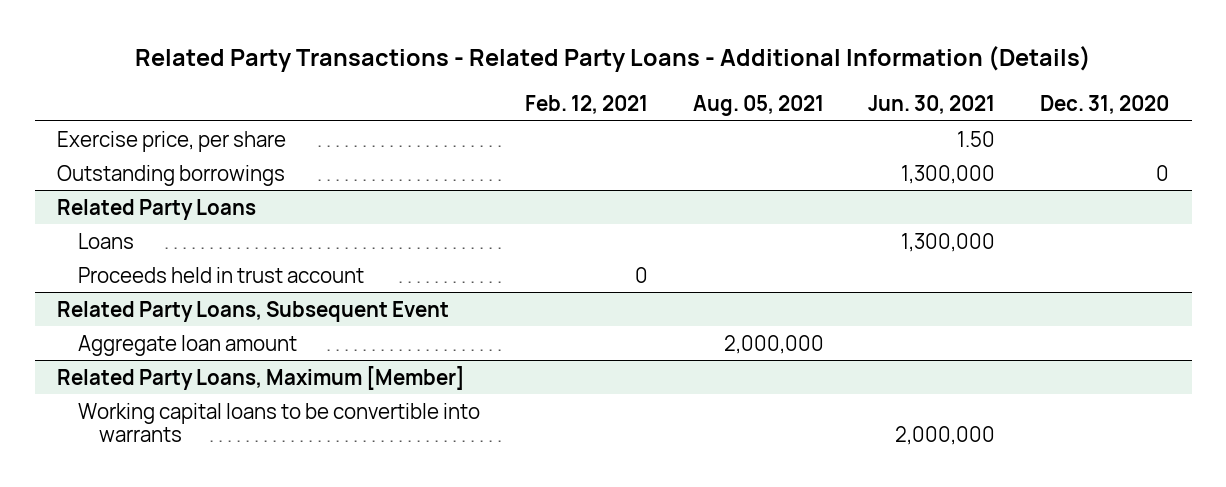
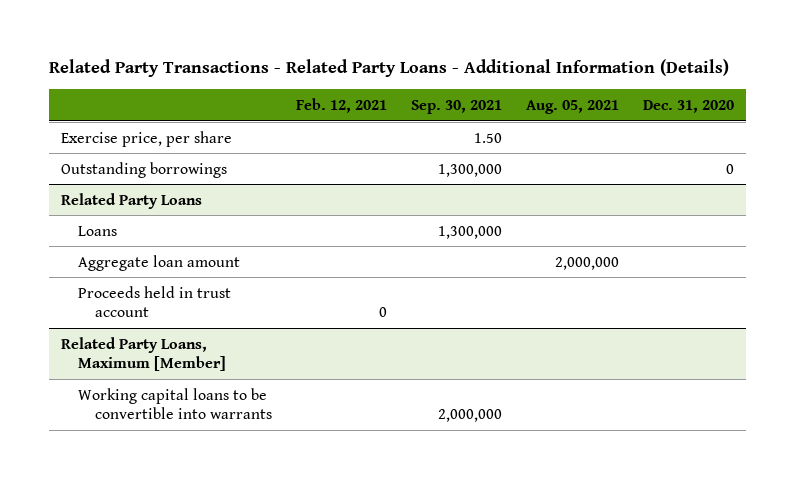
- | Feb. 12, 2021 | Aug. 05, 2021 | Jun. 30, 2021 | Dec. 31, 2020
+ | Feb. 12, 2021 | Sep. 30, 2021 | Aug. 05, 2021 | Dec. 31, 2020
@ Related Party Loans
+ Aggregate loan amount | | | 2,000,000 |
- Related Party Loans, Subsequent Event
- Aggregate loan amount | | 2,000,000 | |

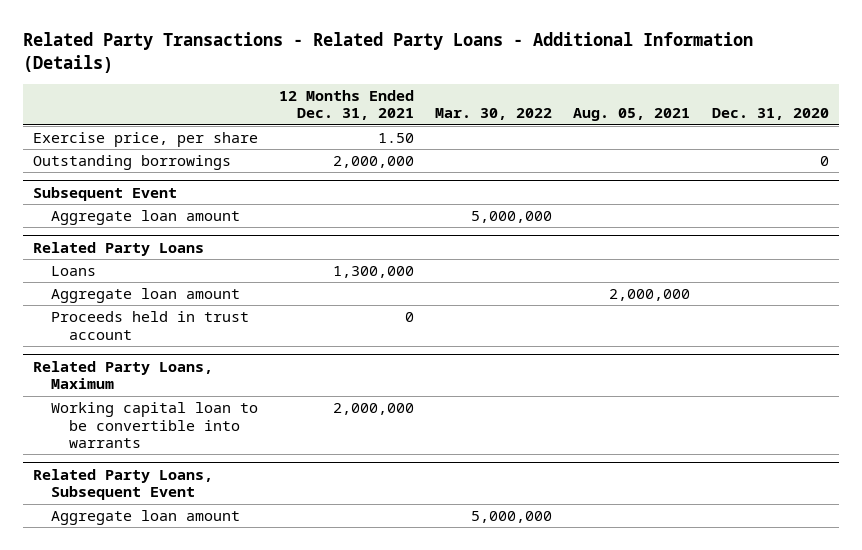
- | Feb. 12, 2021 | Sep. 30, 2021 | Aug. 05, 2021 | Dec. 31, 2020
+ | 12 Months Ended Dec. 31, 2021 | Mar. 30, 2022 | Aug. 05, 2021 | Dec. 31, 2020
+ Subsequent Event
+ Aggregate loan amount | | 5,000,000 | |
- Related Party Loans, Maximum [Member]
- Working capital loans to be convertible into warrants | | 2,000,000 | |
+ Related Party Loans, Maximum
+ Working capital loan to be convertible into warrants | 2,000,000 | | |
+ Related Party Loans, Subsequent Event
+ Aggregate loan amount | | 5,000,000 | |

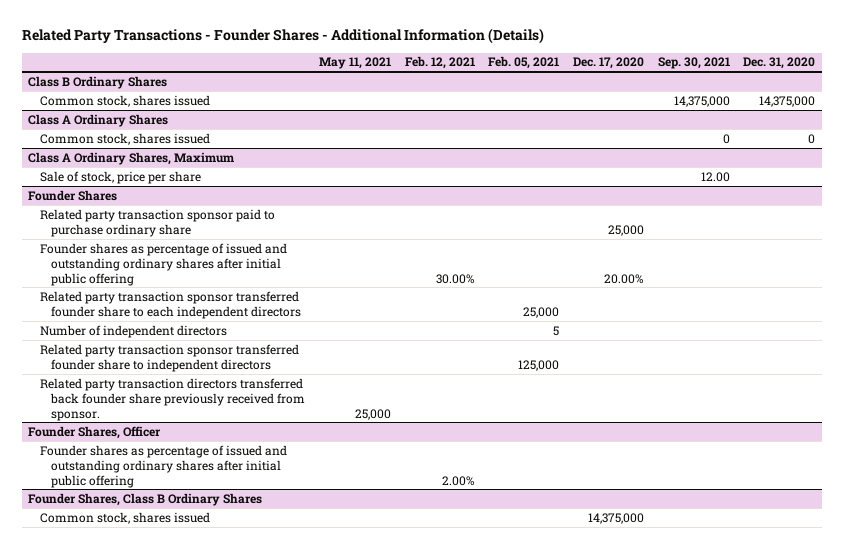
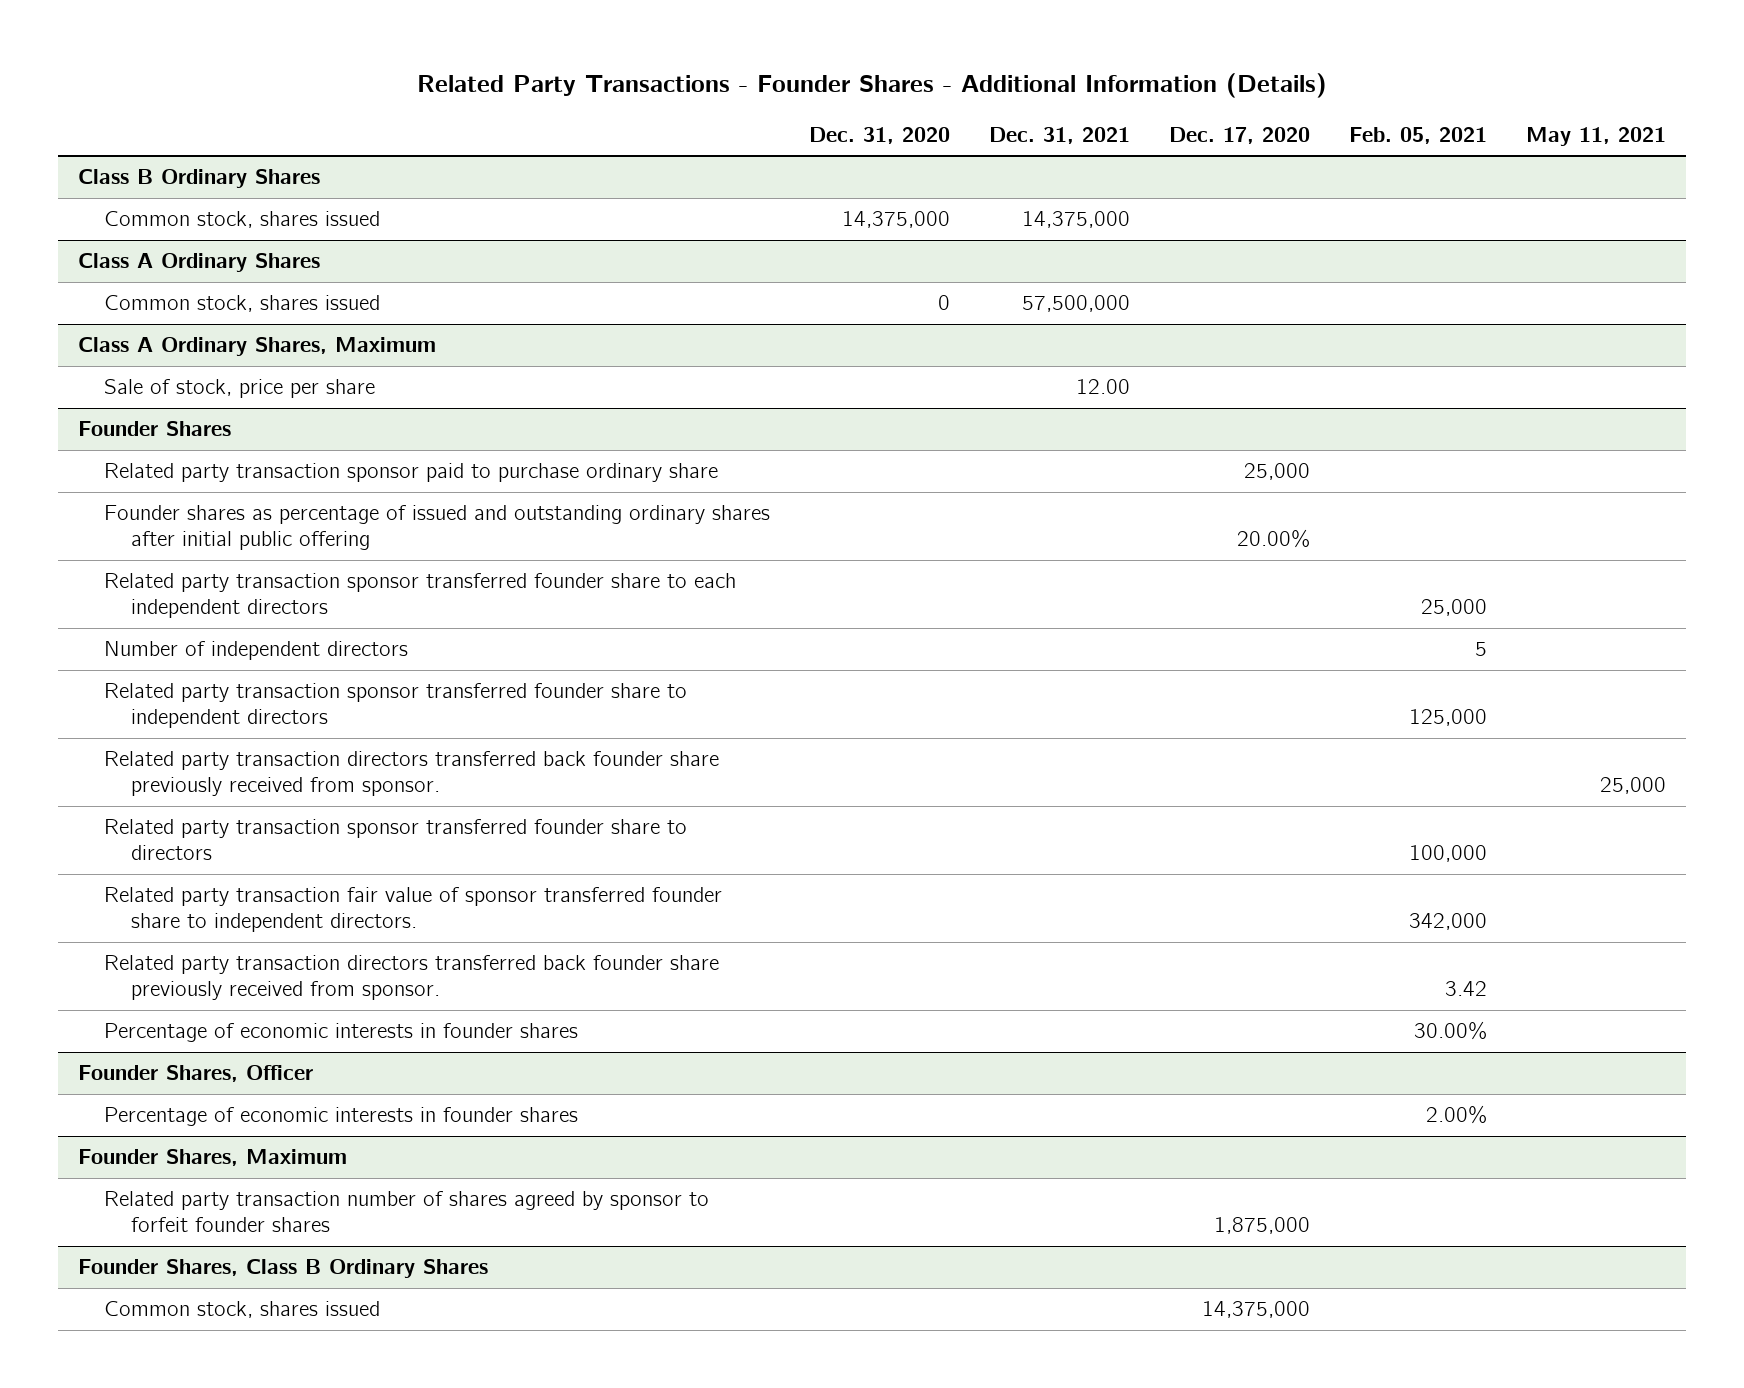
- | May 11, 2021 | Feb. 12, 2021 | Feb. 05, 2021 | Dec. 17, 2020 | Sep. 30, 2021 | Dec. 31, 2020
+ | Dec. 31, 2020 | Dec. 31, 2021 | Dec. 17, 2020 | Feb. 05, 2021 | May 11, 2021
@ Founder Shares
+ Related party transaction sponsor transferred founder share to directors | | | | 100,000 |
+ Related party transaction fair value of sponsor transferred founder share to independent directors. | | | | 342,000 |
+ Related party transaction directors transferred back founder share previously received from sponsor. | | | | 3.42 |
+ Percentage of economic interests in founder shares | | | | 30.00% |
@ Founder Shares, Officer
- Founder shares as percentage of issued and outstanding ordinary shares after initial public offering | | 2.00% | | | |
+ Percentage of economic interests in founder shares | | | | 2.00% |
+ Founder Shares, Maximum
+ Related party transaction number of shares agreed by sponsor to forfeit founder shares | | | 1,875,000 | |

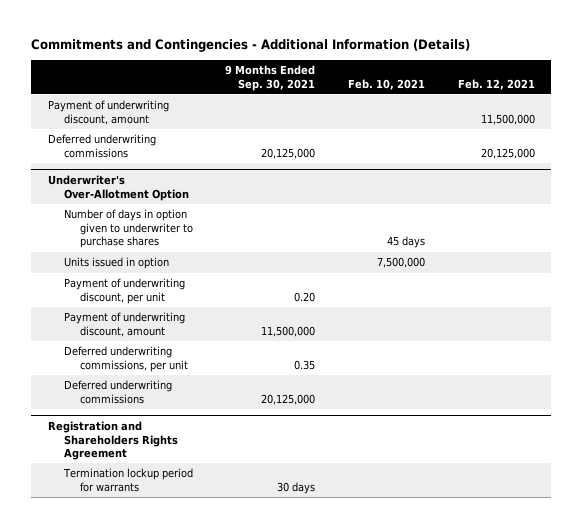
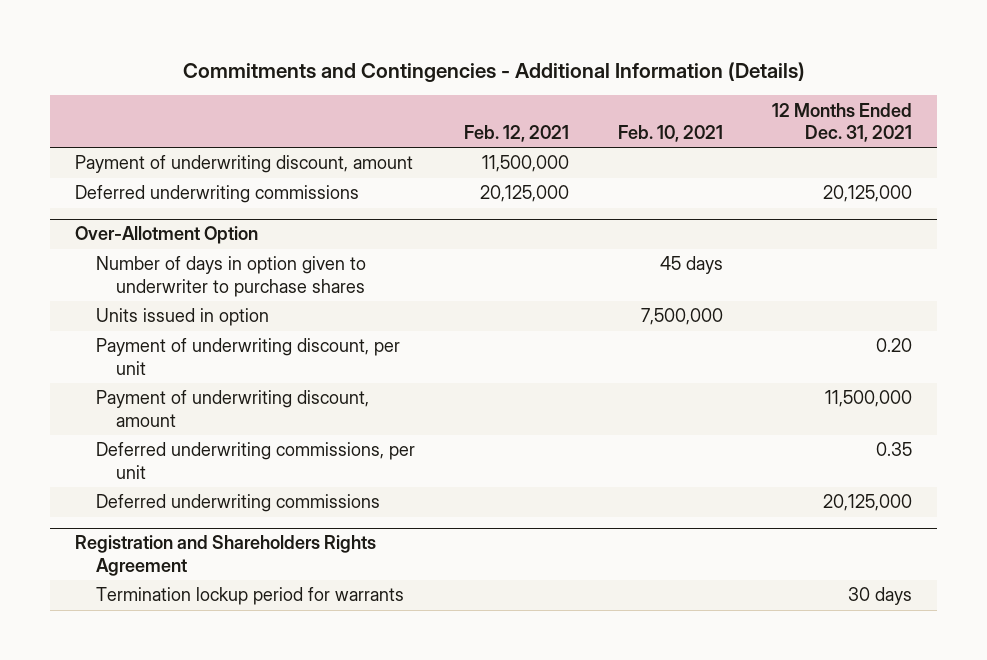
- | 9 Months Ended Sep. 30, 2021 | Feb. 10, 2021 | Feb. 12, 2021
+ | Feb. 12, 2021 | Feb. 10, 2021 | 12 Months Ended Dec. 31, 2021
- Underwriter's Over-Allotment Option
+ Over-Allotment Option

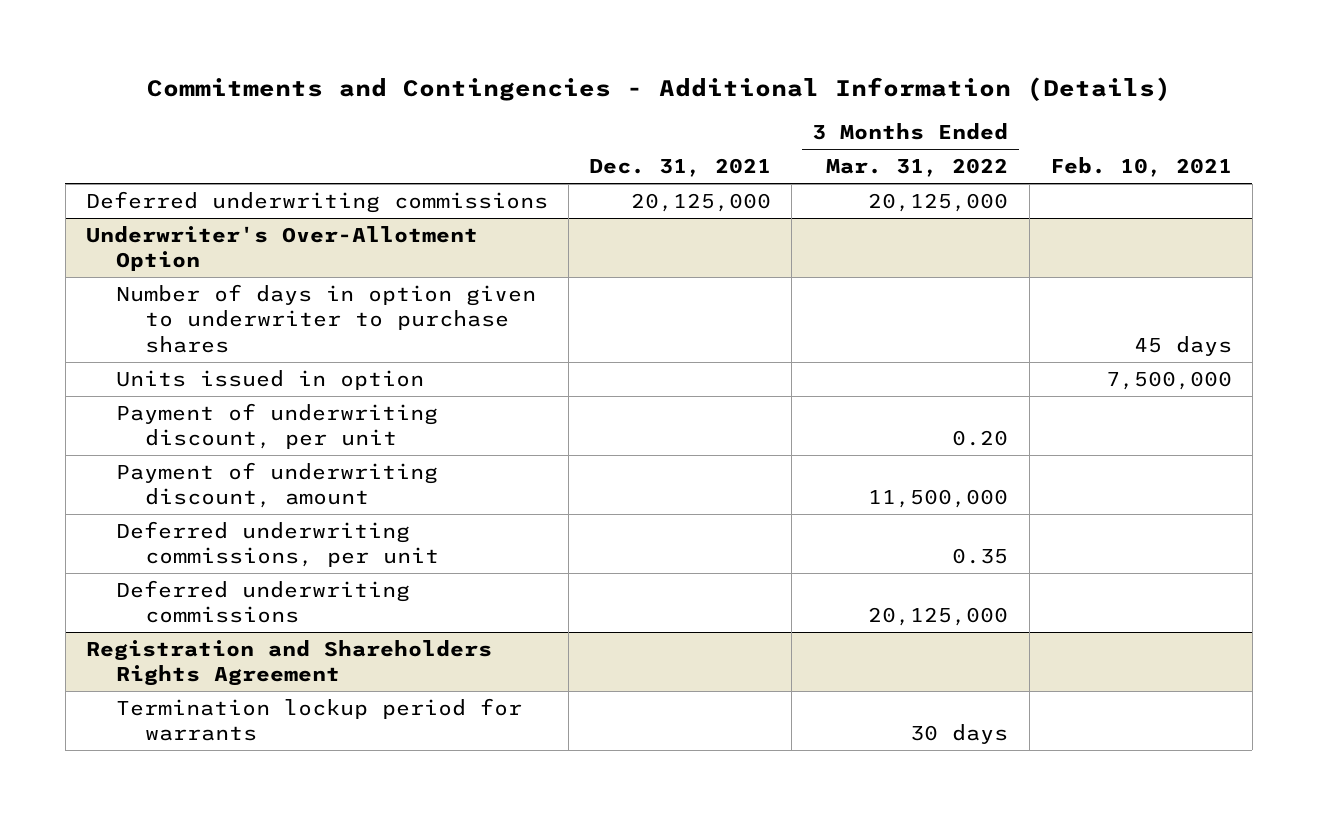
- | Feb. 12, 2021 | Feb. 10, 2021 | 12 Months Ended Dec. 31, 2021
+ | Dec. 31, 2021 | 3 Months Ended Mar. 31, 2022 | Feb. 10, 2021
- Payment of underwriting discount, amount | 11,500,000 | |
- Over-Allotment Option
+ Underwriter's Over-Allotment Option

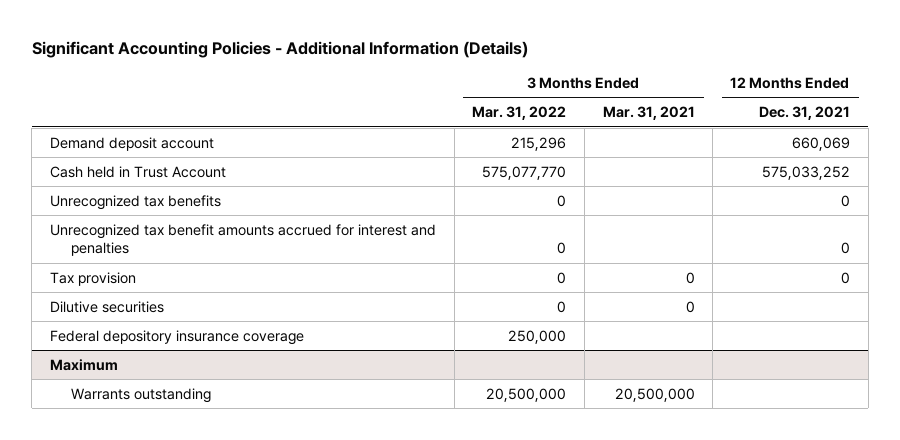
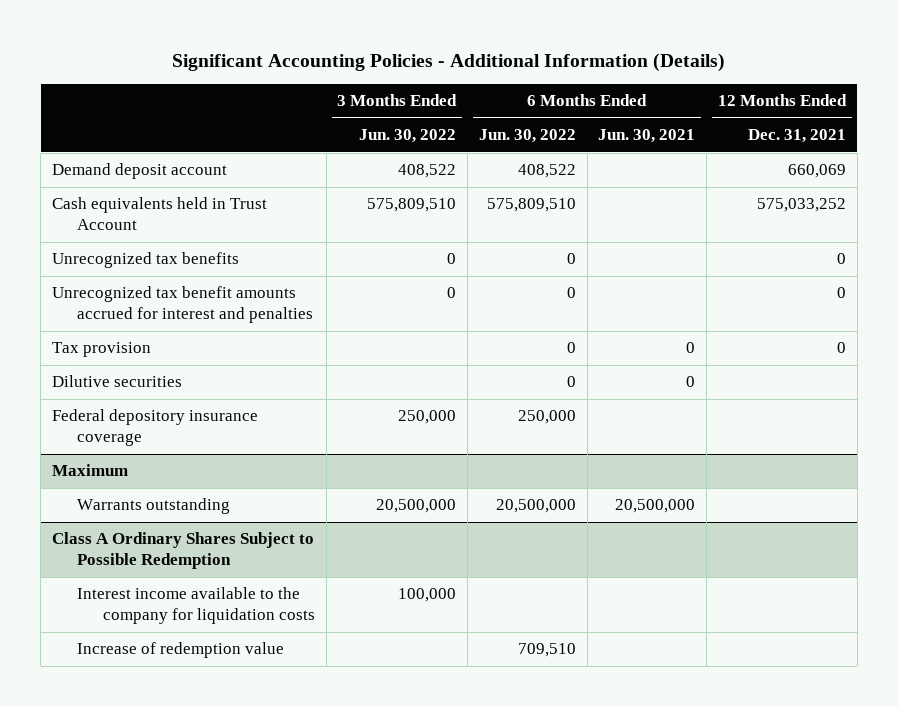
- | 3 Months Ended Mar. 31, 2022 | 3 Months Ended Mar. 31, 2021 | 12 Months Ended Dec. 31, 2021
+ | 3 Months Ended Jun. 30, 2022 | 6 Months Ended Jun. 30, 2022 | 6 Months Ended Jun. 30, 2021 | 12 Months Ended Dec. 31, 2021
- Cash held in Trust Account | 575,077,770 | | 575,033,252
+ Cash equivalents held in Trust Account | 575,809,510 | 575,809,510 | | 575,033,252
+ Class A Ordinary Shares Subject to Possible Redemption
+ Interest income available to the company for liquidation costs | 100,000 | | |
+ Increase of redemption value | | 709,510 | |

